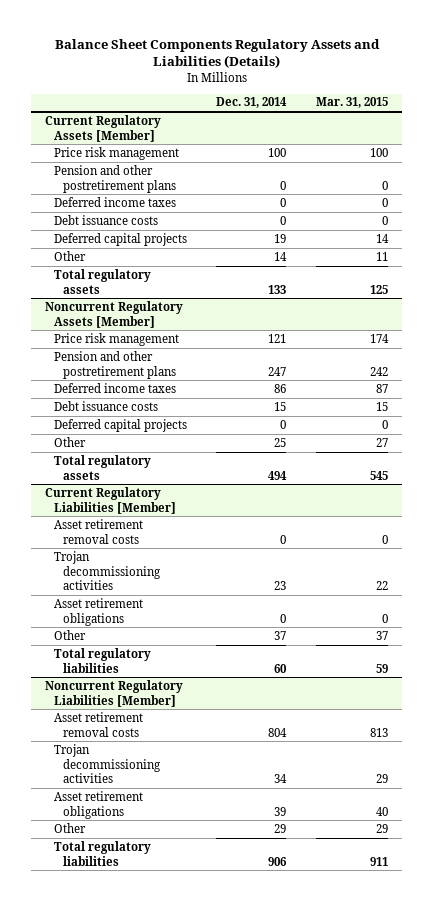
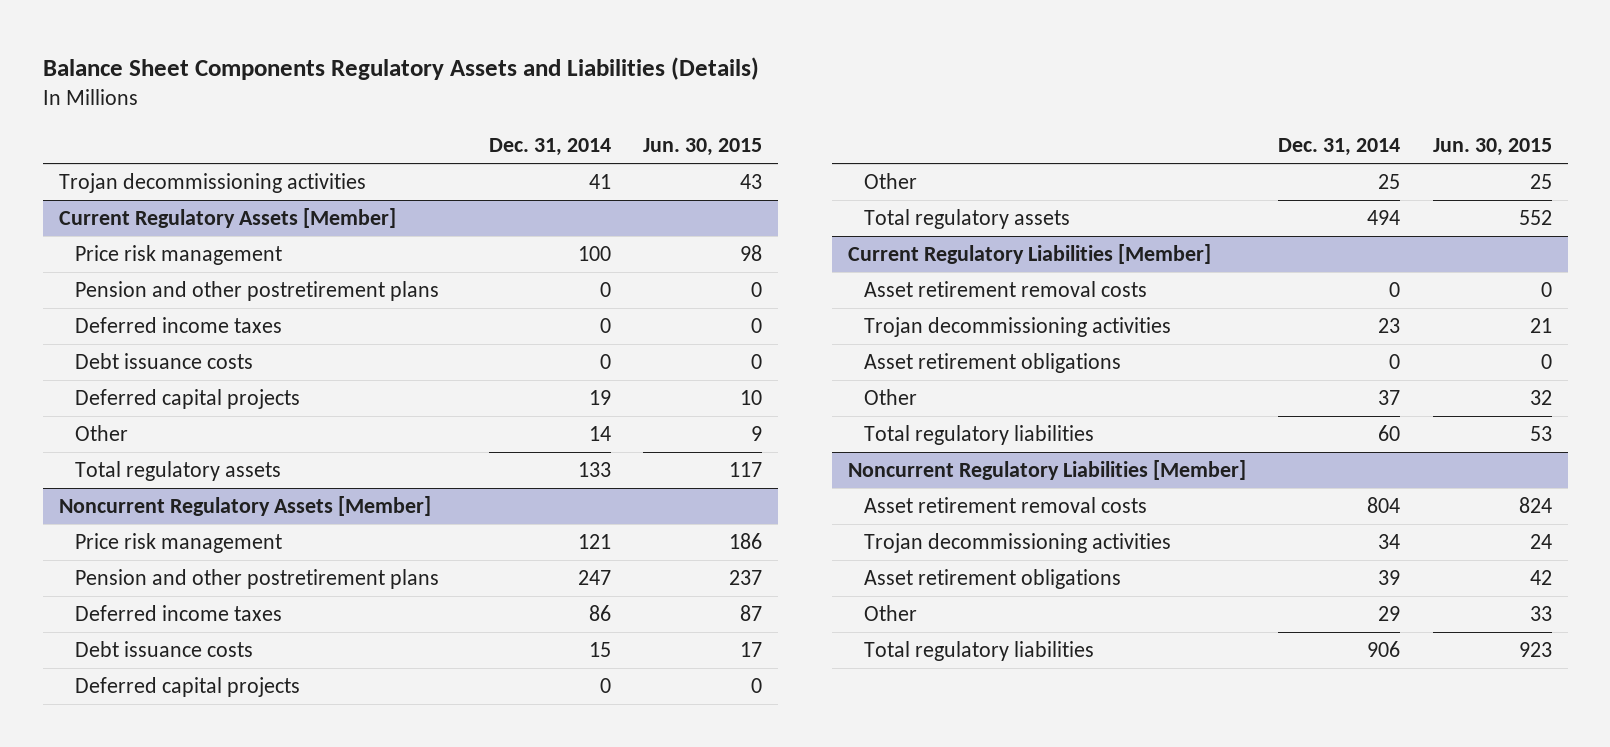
- | Dec. 31, 2014 | Mar. 31, 2015
+ | Dec. 31, 2014 | Jun. 30, 2015
+ Trojan decommissioning activities | 41 | 43

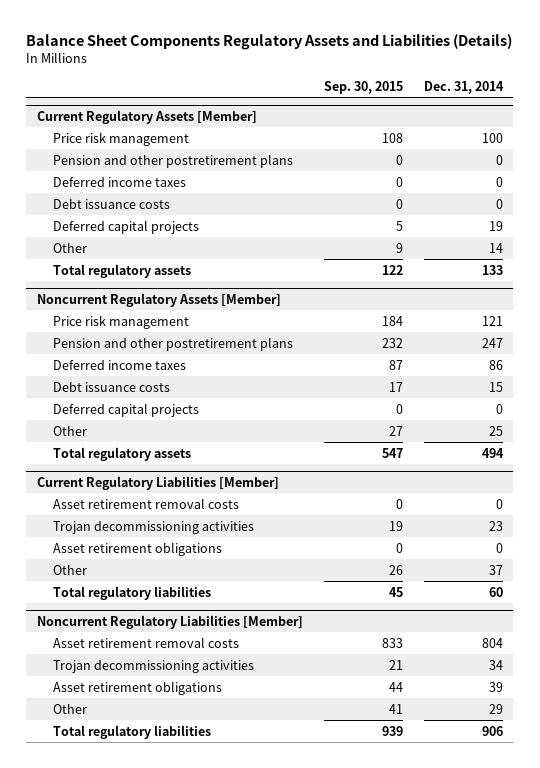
- | Dec. 31, 2014 | Jun. 30, 2015
+ | Sep. 30, 2015 | Dec. 31, 2014
- Trojan decommissioning activities | 41 | 43

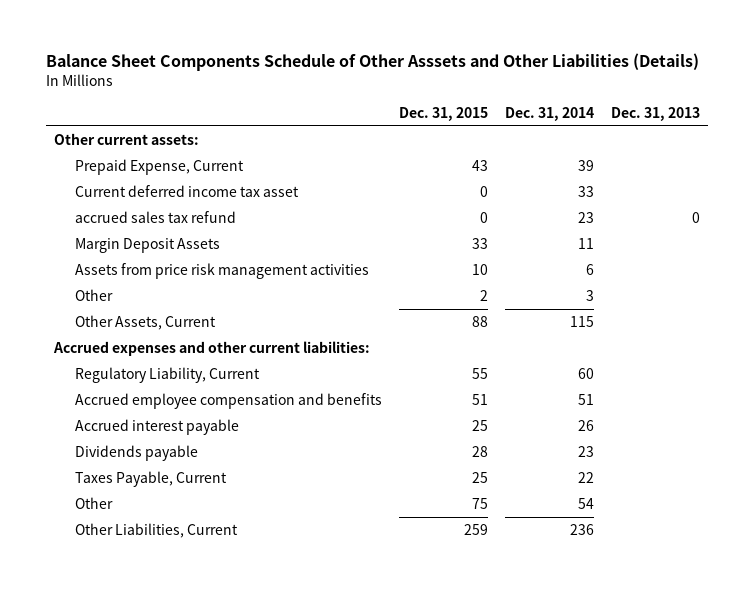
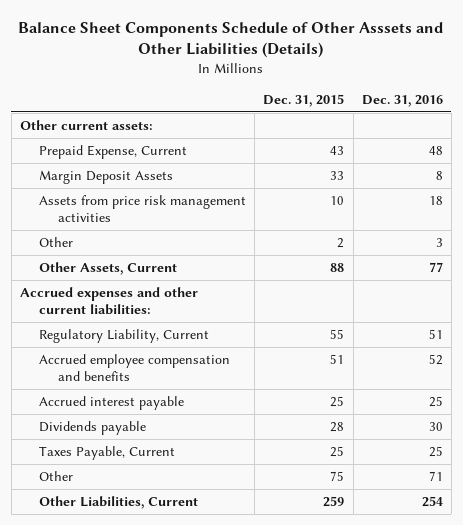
- | Dec. 31, 2015 | Dec. 31, 2014 | Dec. 31, 2013
+ | Dec. 31, 2015 | Dec. 31, 2016
- Current deferred income tax asset | 0 | 33 |
- accrued sales tax refund | 0 | 23 | 0

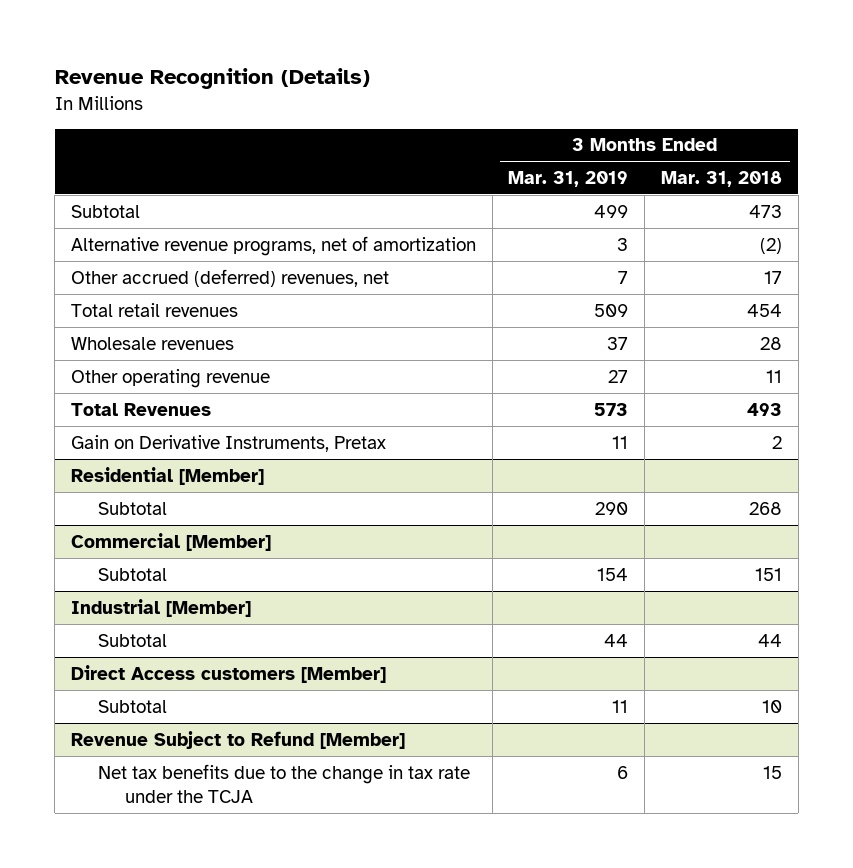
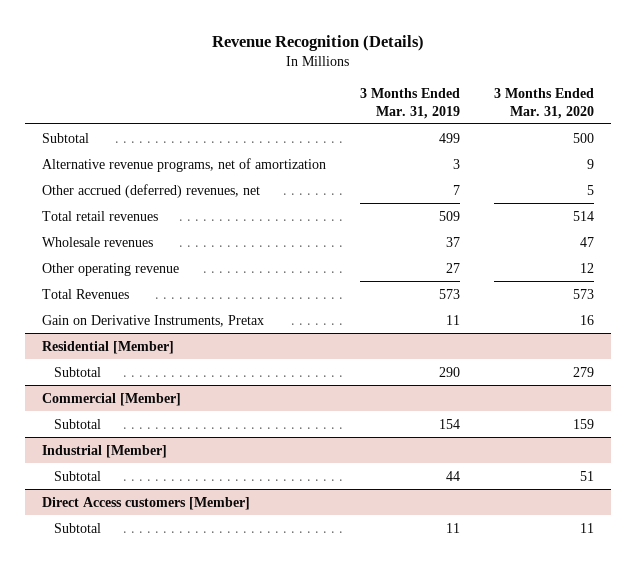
- | 3 Months Ended Mar. 31, 2019 | 3 Months Ended Mar. 31, 2018
+ | 3 Months Ended Mar. 31, 2019 | 3 Months Ended Mar. 31, 2020
- Revenue Subject to Refund [Member]
- Net tax benefits due to the change in tax rate under the TCJA | 6 | 15

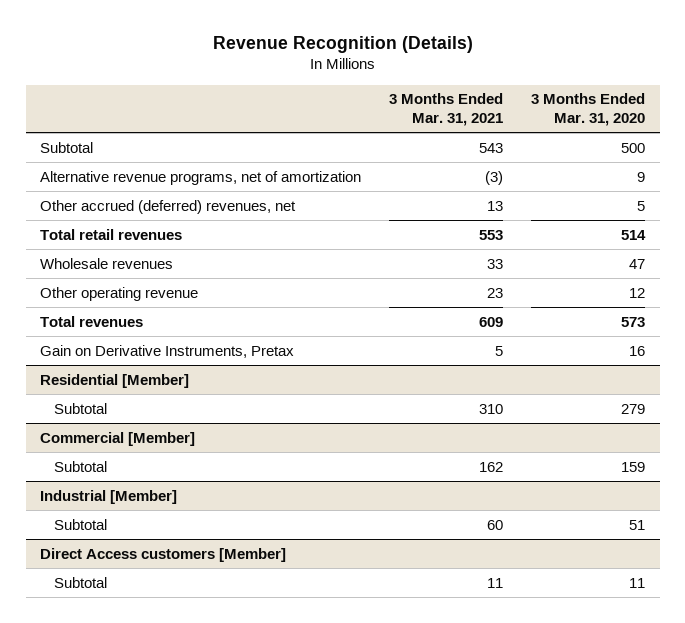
- | 3 Months Ended Mar. 31, 2019 | 3 Months Ended Mar. 31, 2020
+ | 3 Months Ended Mar. 31, 2021 | 3 Months Ended Mar. 31, 2020
- Total Revenues | 573 | 573
+ Total revenues | 609 | 573

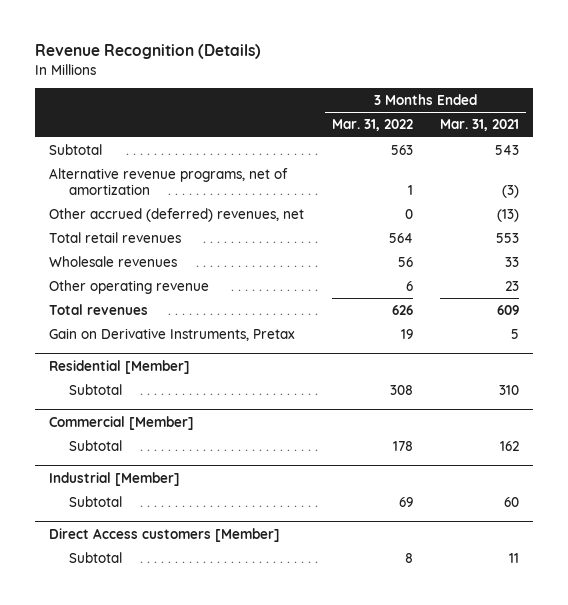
- | 3 Months Ended Mar. 31, 2021 | 3 Months Ended Mar. 31, 2020
+ | 3 Months Ended Mar. 31, 2022 | 3 Months Ended Mar. 31, 2021
- Other accrued (deferred) revenues, net | 13 | 5
+ Other accrued (deferred) revenues, net | 0 | (13)

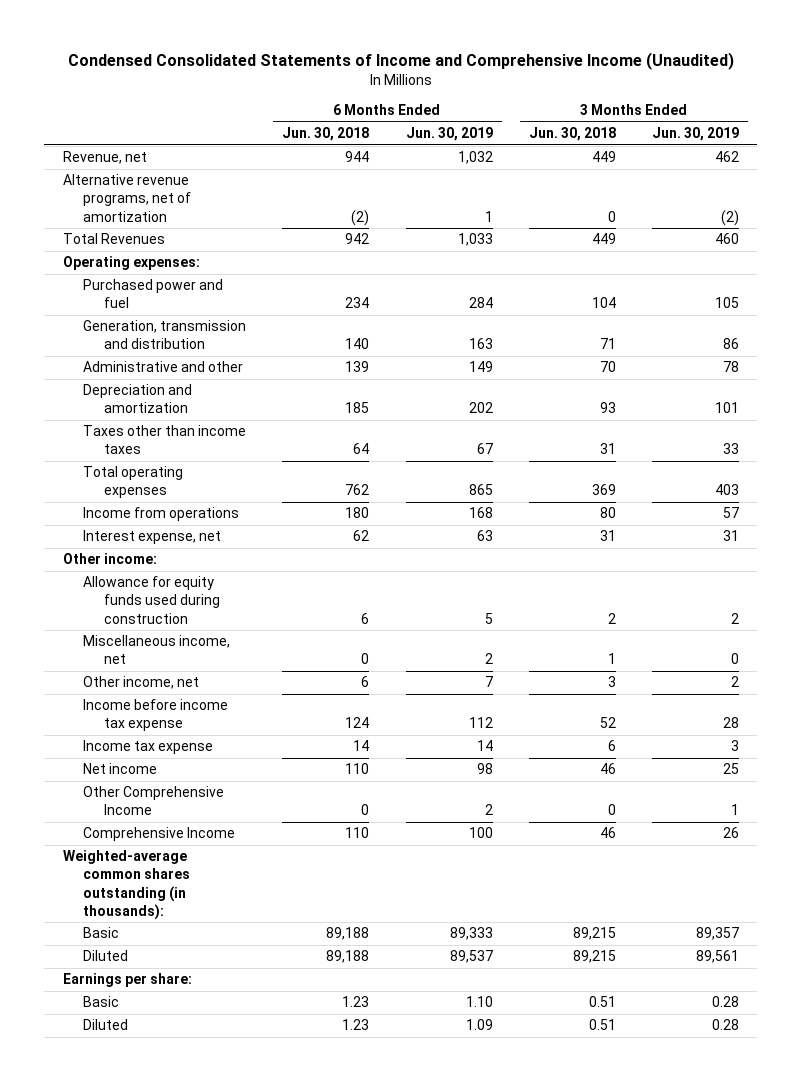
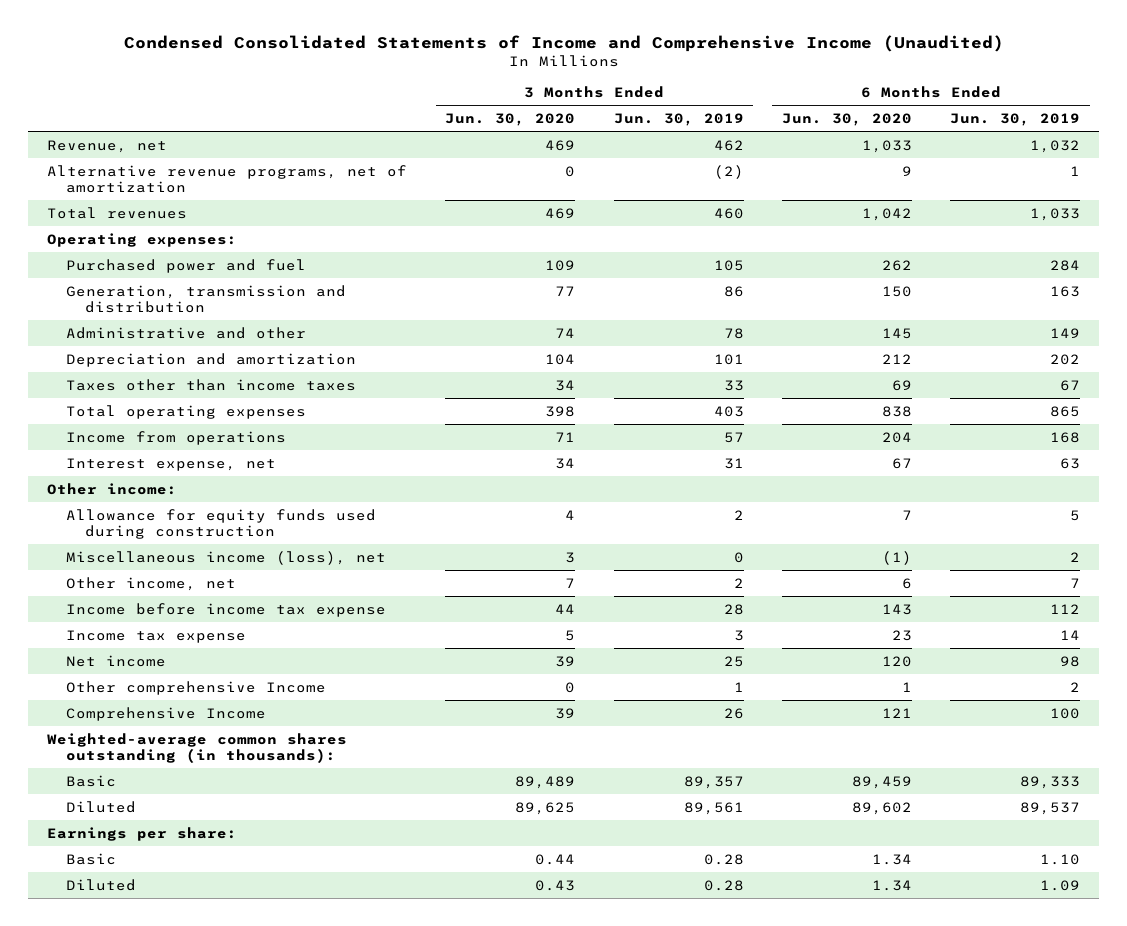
- | 6 Months Ended Jun. 30, 2018 | 6 Months Ended Jun. 30, 2019 | 3 Months Ended Jun. 30, 2018 | 3 Months Ended Jun. 30, 2019
+ | 3 Months Ended Jun. 30, 2020 | 3 Months Ended Jun. 30, 2019 | 6 Months Ended Jun. 30, 2020 | 6 Months Ended Jun. 30, 2019
- Total Revenues | 942 | 1,033 | 449 | 460
+ Total revenues | 469 | 460 | 1,042 | 1,033
- Miscellaneous income, net | 0 | 2 | 1 | 0
+ Miscellaneous income (loss), net | 3 | 0 | (1) | 2
- Other Comprehensive Income | 0 | 2 | 0 | 1
+ Other comprehensive Income | 0 | 1 | 1 | 2

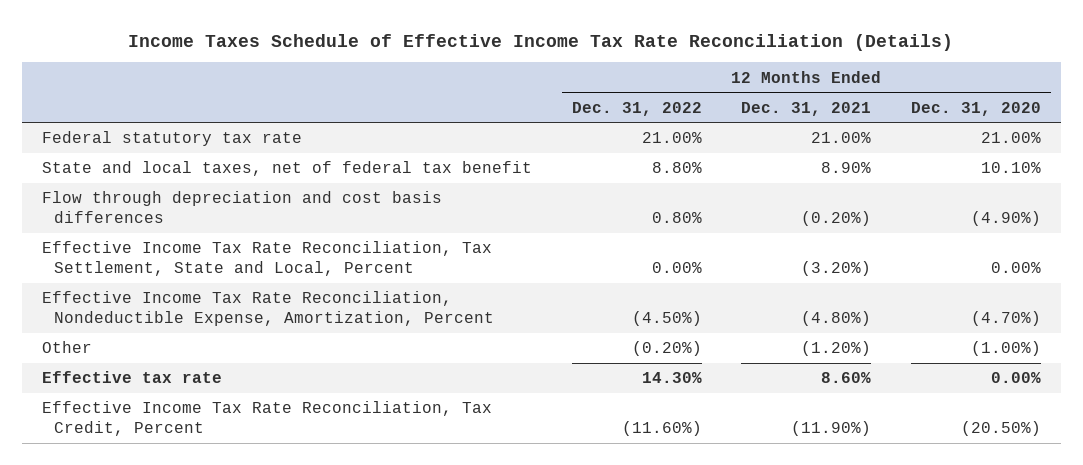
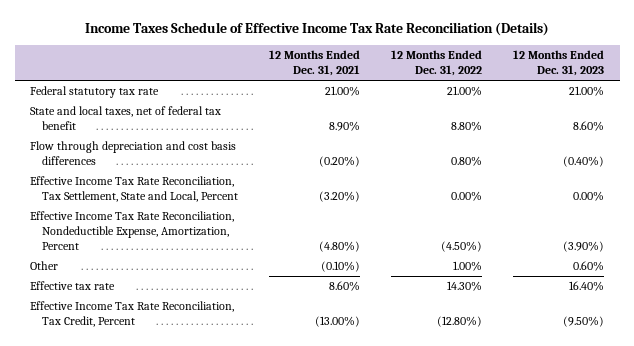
- | 12 Months Ended Dec. 31, 2022 | 12 Months Ended Dec. 31, 2021 | 12 Months Ended Dec. 31, 2020
+ | 12 Months Ended Dec. 31, 2021 | 12 Months Ended Dec. 31, 2022 | 12 Months Ended Dec. 31, 2023
- Other | (0.20%) | (1.20%) | (1.00%)
+ Other | (0.10%) | 1.00% | 0.60%
- Effective Income Tax Rate Reconciliation, Tax Credit, Percent | (11.60%) | (11.90%) | (20.50%)
+ Effective Income Tax Rate Reconciliation, Tax Credit, Percent | (13.00%) | (12.80%) | (9.50%)

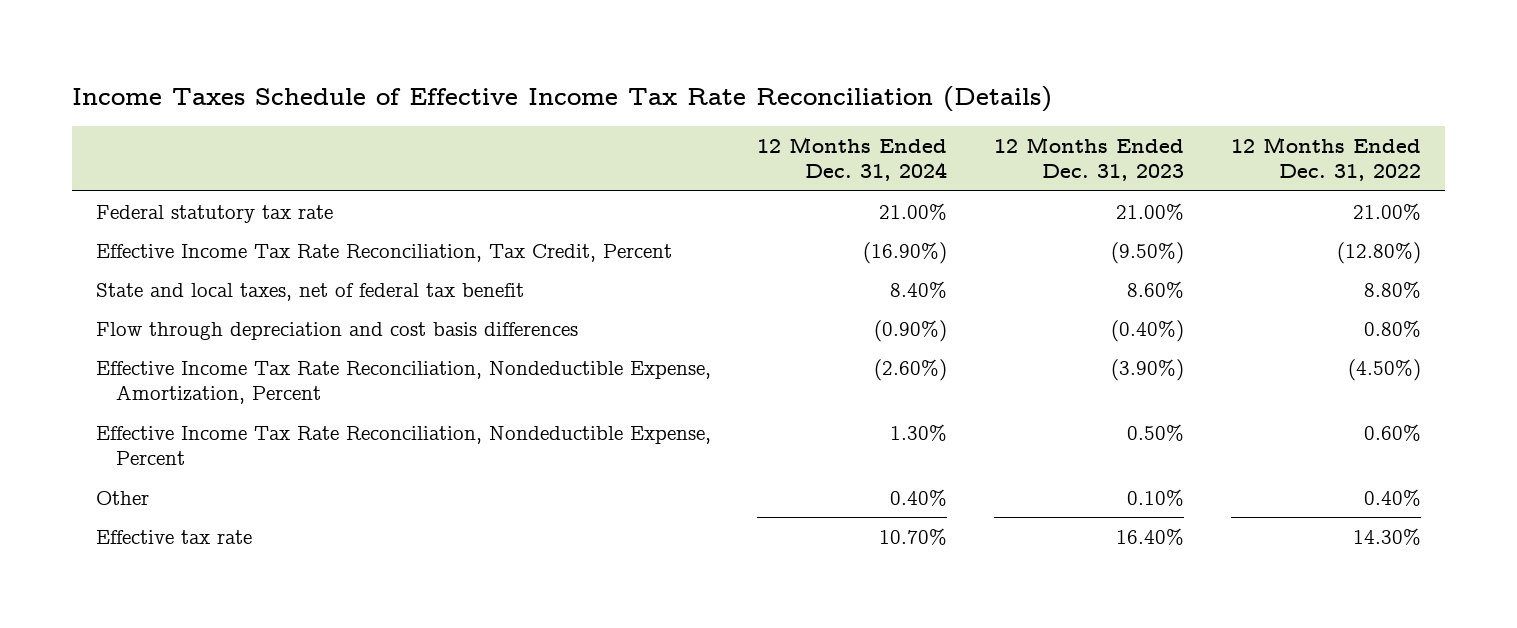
- | 12 Months Ended Dec. 31, 2021 | 12 Months Ended Dec. 31, 2022 | 12 Months Ended Dec. 31, 2023
+ | 12 Months Ended Dec. 31, 2024 | 12 Months Ended Dec. 31, 2023 | 12 Months Ended Dec. 31, 2022
moved up: Effective Income Tax Rate Reconciliation, Tax Credit, Percent | (16.90%) | (9.50%) | (12.80%)
- Effective Income Tax Rate Reconciliation, Tax Settlement, State and Local, Percent | (3.20%) | 0.00% | 0.00%
- Other | (0.10%) | 1.00% | 0.60%
+ Effective Income Tax Rate Reconciliation, Nondeductible Expense, Percent | 1.30% | 0.50% | 0.60%
+ Other | 0.40% | 0.10% | 0.40%

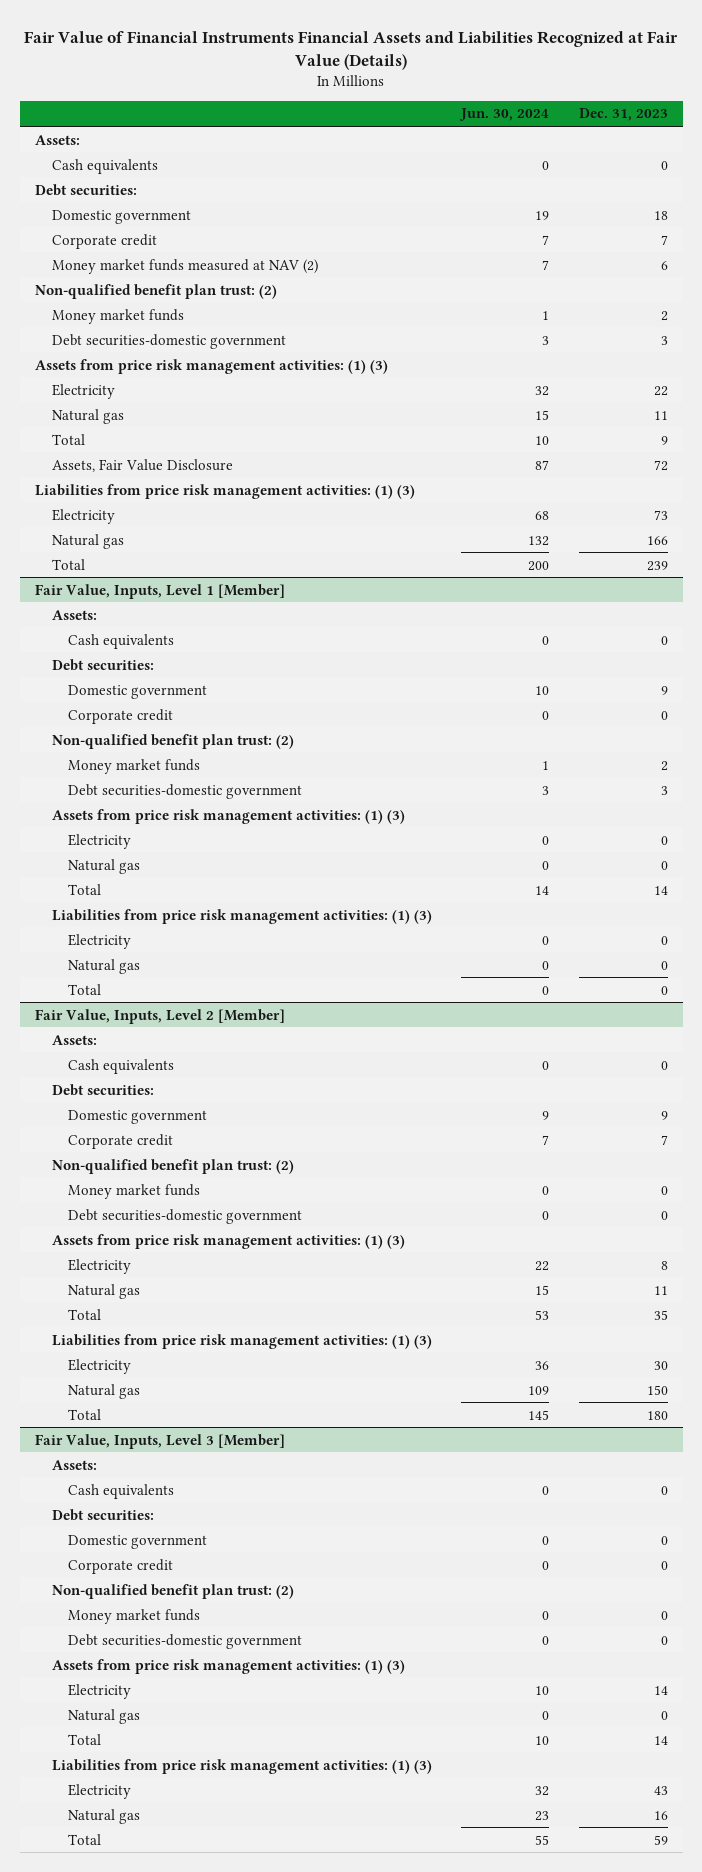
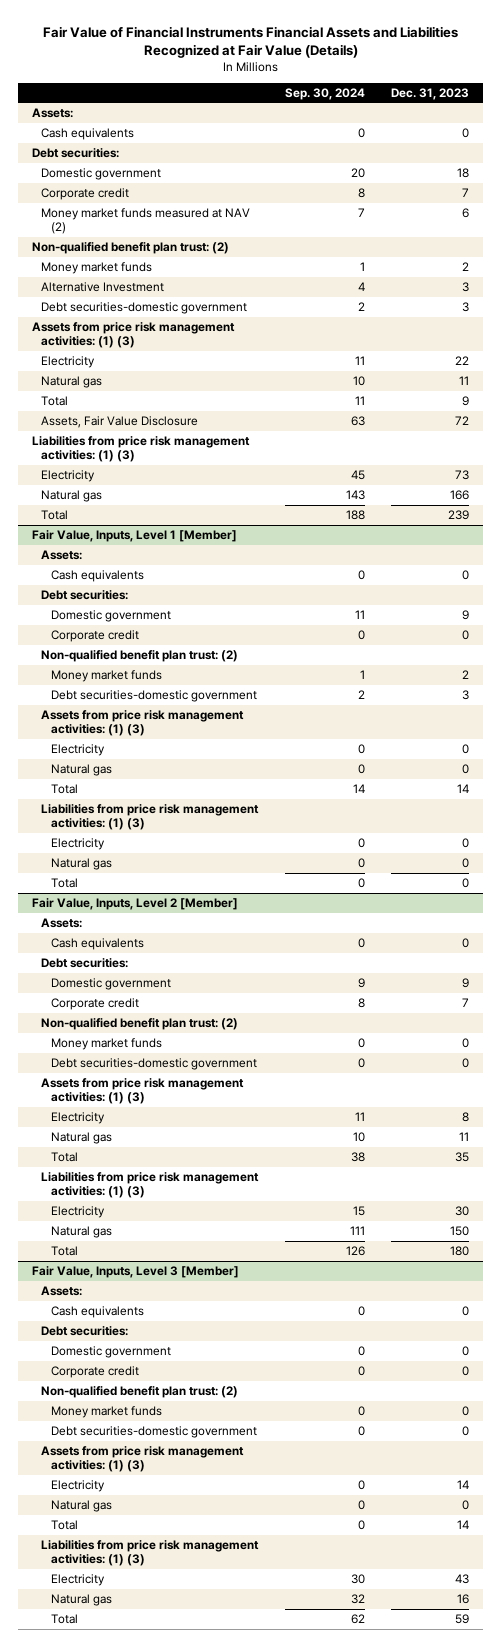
- | Jun. 30, 2024 | Dec. 31, 2023
+ | Sep. 30, 2024 | Dec. 31, 2023
+ Alternative Investment | 4 | 3

